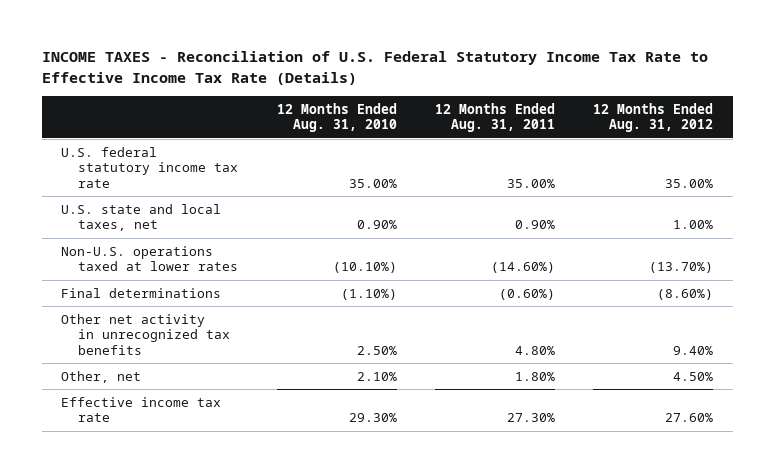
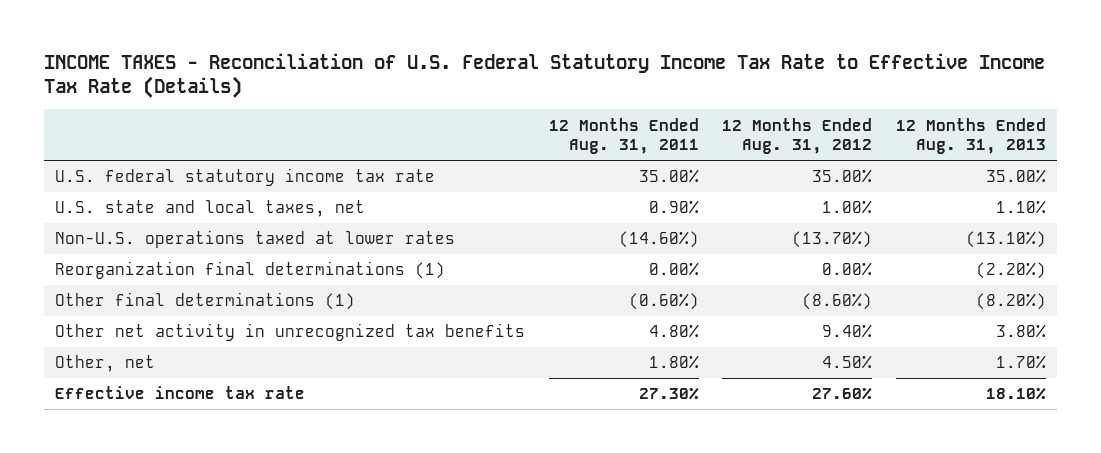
- | 12 Months Ended Aug. 31, 2010 | 12 Months Ended Aug. 31, 2011 | 12 Months Ended Aug. 31, 2012
+ | 12 Months Ended Aug. 31, 2011 | 12 Months Ended Aug. 31, 2012 | 12 Months Ended Aug. 31, 2013
- Final determinations | (1.10%) | (0.60%) | (8.60%)
+ Reorganization final determinations (1) | 0.00% | 0.00% | (2.20%)
+ Other final determinations (1) | (0.60%) | (8.60%) | (8.20%)

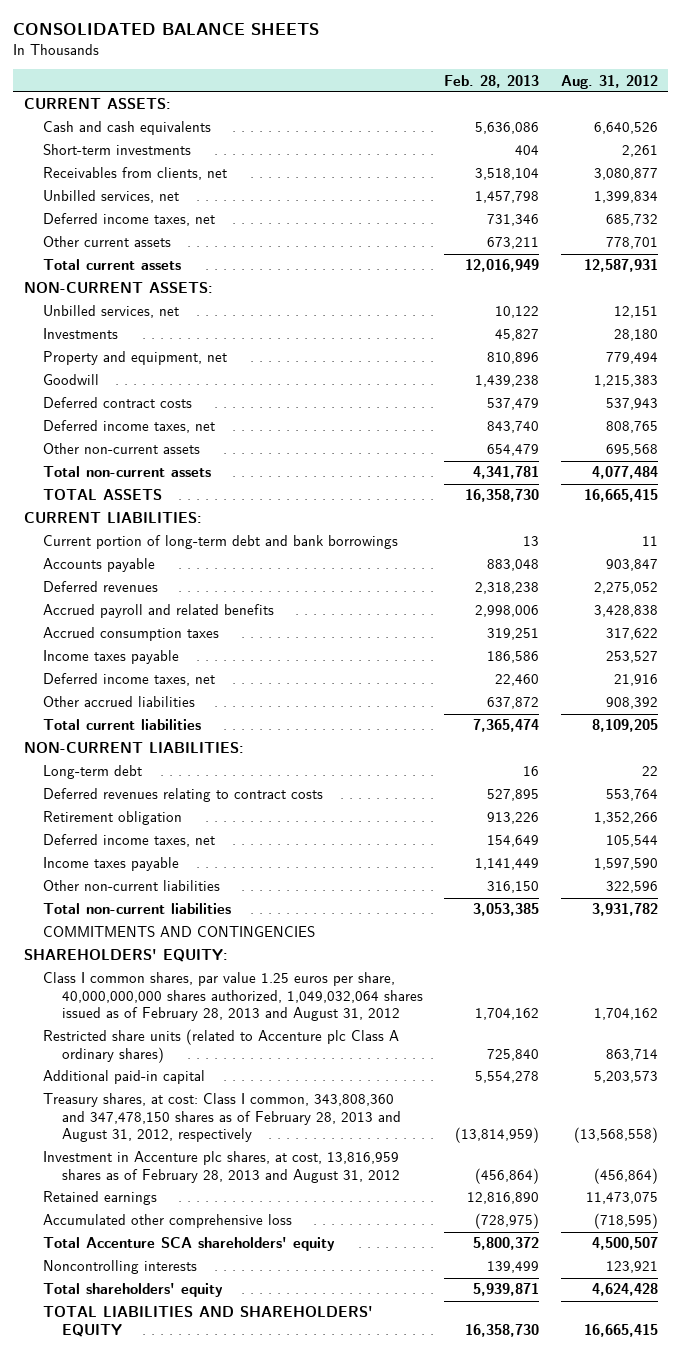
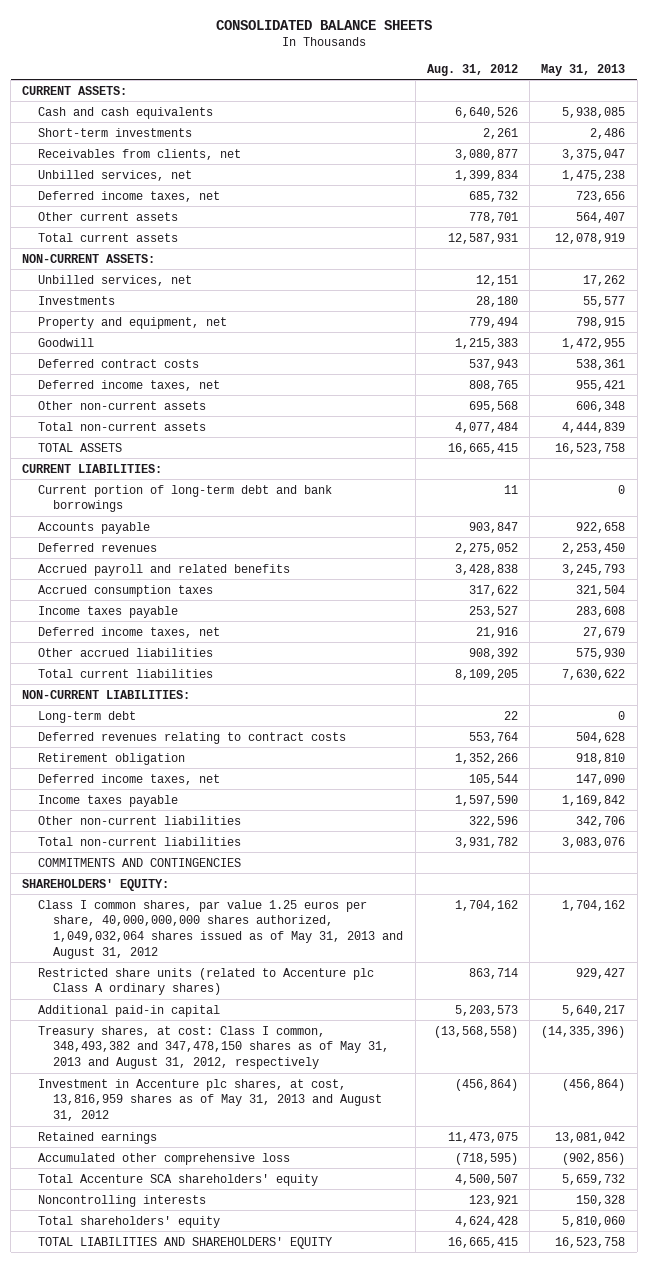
- | Feb. 28, 2013 | Aug. 31, 2012
+ | Aug. 31, 2012 | May 31, 2013
- Class I common shares, par value 1.25 euros per share, 40,000,000,000 shares authorized, 1,049,032,064 shares issued as of February 28, 2013 and August 31, 2012 | 1,704,162 | 1,704,162
+ Class I common shares, par value 1.25 euros per share, 40,000,000,000 shares authorized, 1,049,032,064 shares issued as of May 31, 2013 and August 31, 2012 | 1,704,162 | 1,704,162
- Treasury shares, at cost: Class I common, 343,808,360 and 347,478,150 shares as of February 28, 2013 and August 31, 2012, respectively | (13,814,959) | (13,568,558)
- Investment in Accenture plc shares, at cost, 13,816,959 shares as of February 28, 2013 and August 31, 2012 | (456,864) | (456,864)
+ Treasury shares, at cost: Class I common, 348,493,382 and 347,478,150 shares as of May 31, 2013 and August 31, 2012, respectively | (13,568,558) | (14,335,396)
+ Investment in Accenture plc shares, at cost, 13,816,959 shares as of May 31, 2013 and August 31, 2012 | (456,864) | (456,864)

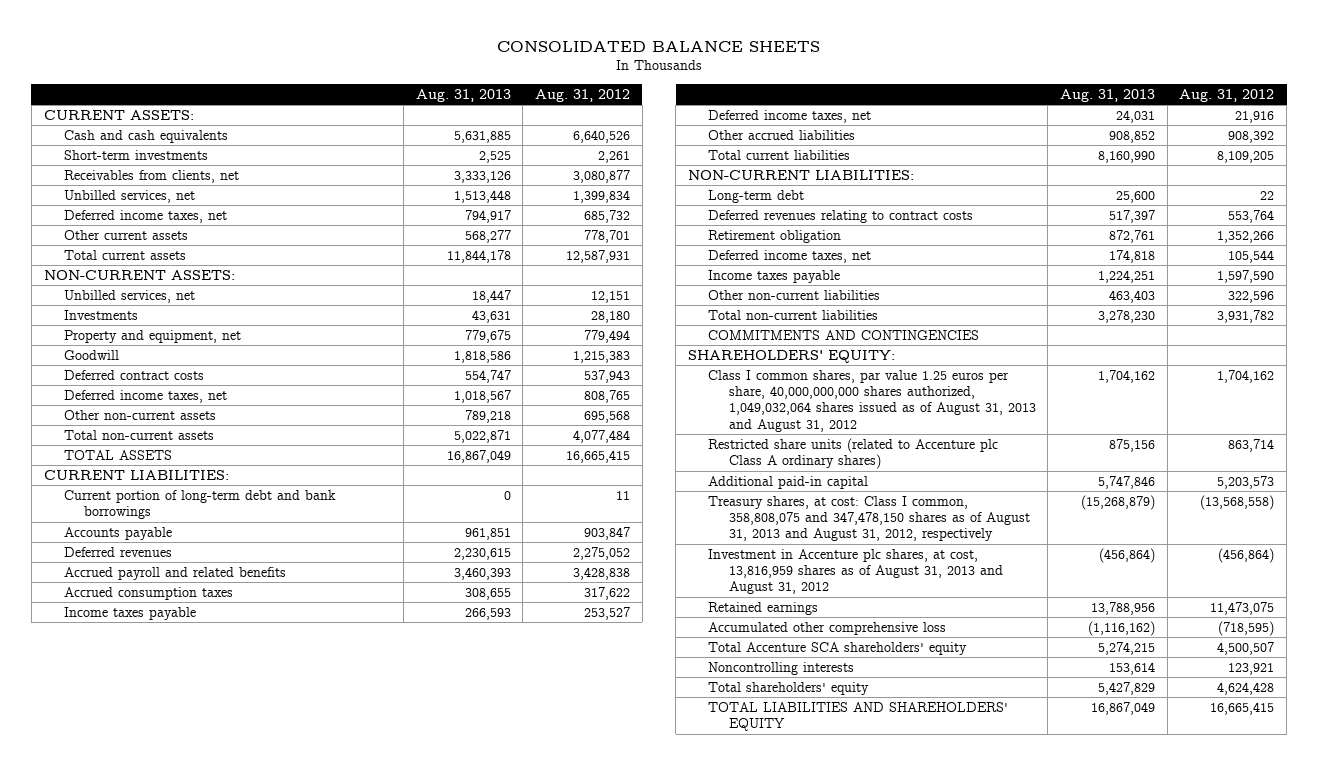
- | Aug. 31, 2012 | May 31, 2013
+ | Aug. 31, 2013 | Aug. 31, 2012
- Class I common shares, par value 1.25 euros per share, 40,000,000,000 shares authorized, 1,049,032,064 shares issued as of May 31, 2013 and August 31, 2012 | 1,704,162 | 1,704,162
+ Class I common shares, par value 1.25 euros per share, 40,000,000,000 shares authorized, 1,049,032,064 shares issued as of August 31, 2013 and August 31, 2012 | 1,704,162 | 1,704,162
- Treasury shares, at cost: Class I common, 348,493,382 and 347,478,150 shares as of May 31, 2013 and August 31, 2012, respectively | (13,568,558) | (14,335,396)
- Investment in Accenture plc shares, at cost, 13,816,959 shares as of May 31, 2013 and August 31, 2012 | (456,864) | (456,864)
+ Treasury shares, at cost: Class I common, 358,808,075 and 347,478,150 shares as of August 31, 2013 and August 31, 2012, respectively | (15,268,879) | (13,568,558)
+ Investment in Accenture plc shares, at cost, 13,816,959 shares as of August 31, 2013 and August 31, 2012 | (456,864) | (456,864)

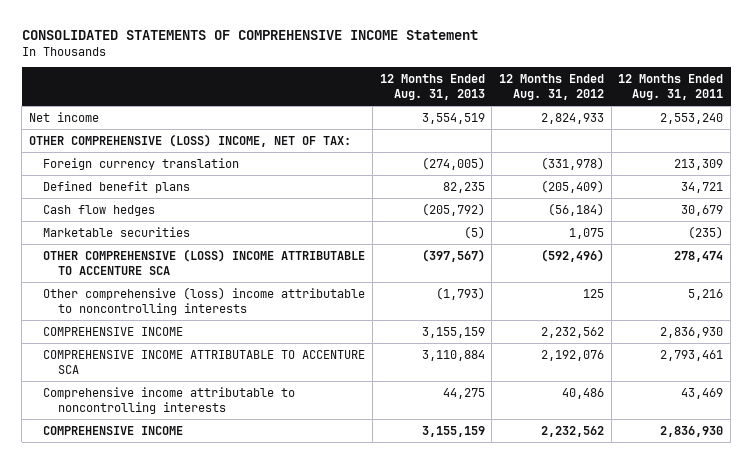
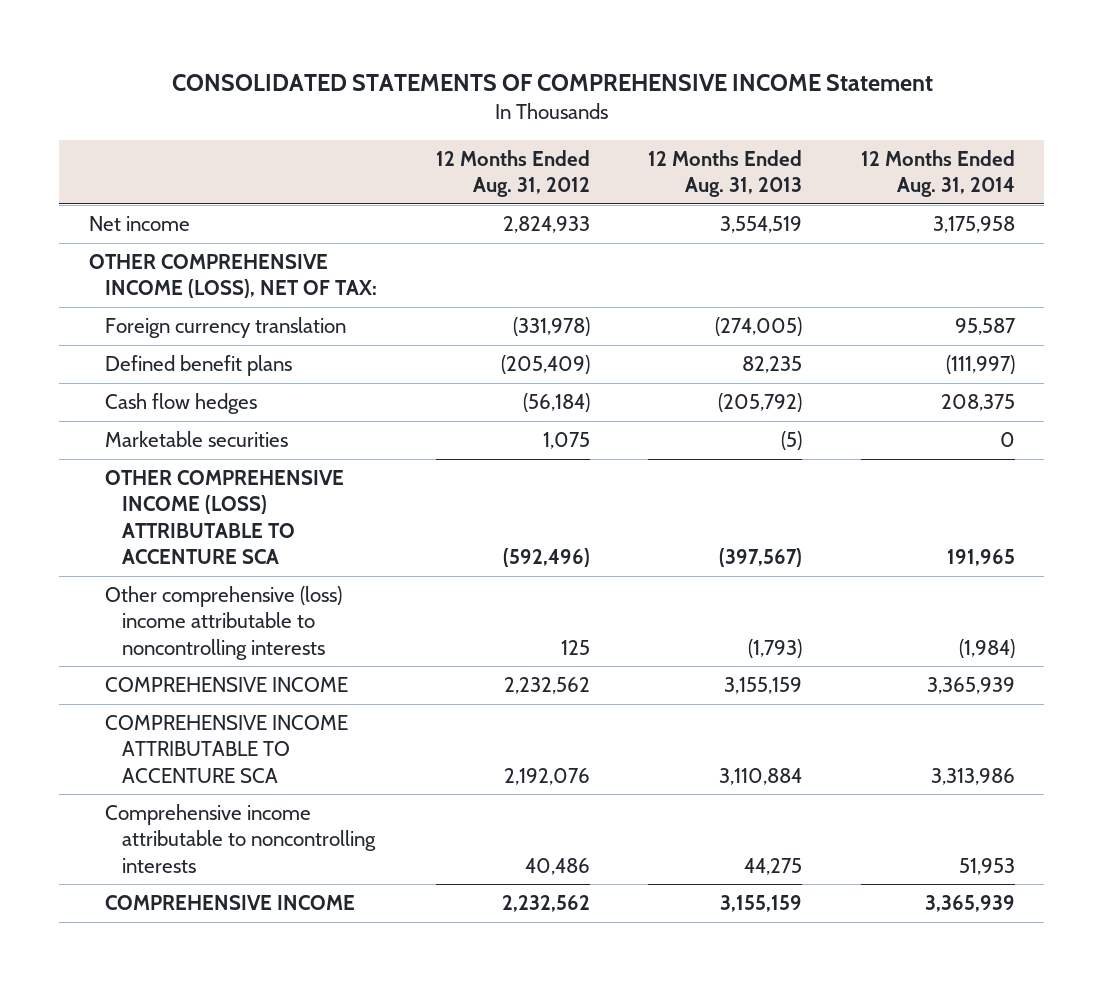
- | 12 Months Ended Aug. 31, 2013 | 12 Months Ended Aug. 31, 2012 | 12 Months Ended Aug. 31, 2011
+ | 12 Months Ended Aug. 31, 2012 | 12 Months Ended Aug. 31, 2013 | 12 Months Ended Aug. 31, 2014
- OTHER COMPREHENSIVE (LOSS) INCOME, NET OF TAX:
+ OTHER COMPREHENSIVE INCOME (LOSS), NET OF TAX:
- OTHER COMPREHENSIVE (LOSS) INCOME ATTRIBUTABLE TO ACCENTURE SCA | (397,567) | (592,496) | 278,474
+ OTHER COMPREHENSIVE INCOME (LOSS) ATTRIBUTABLE TO ACCENTURE SCA | (592,496) | (397,567) | 191,965

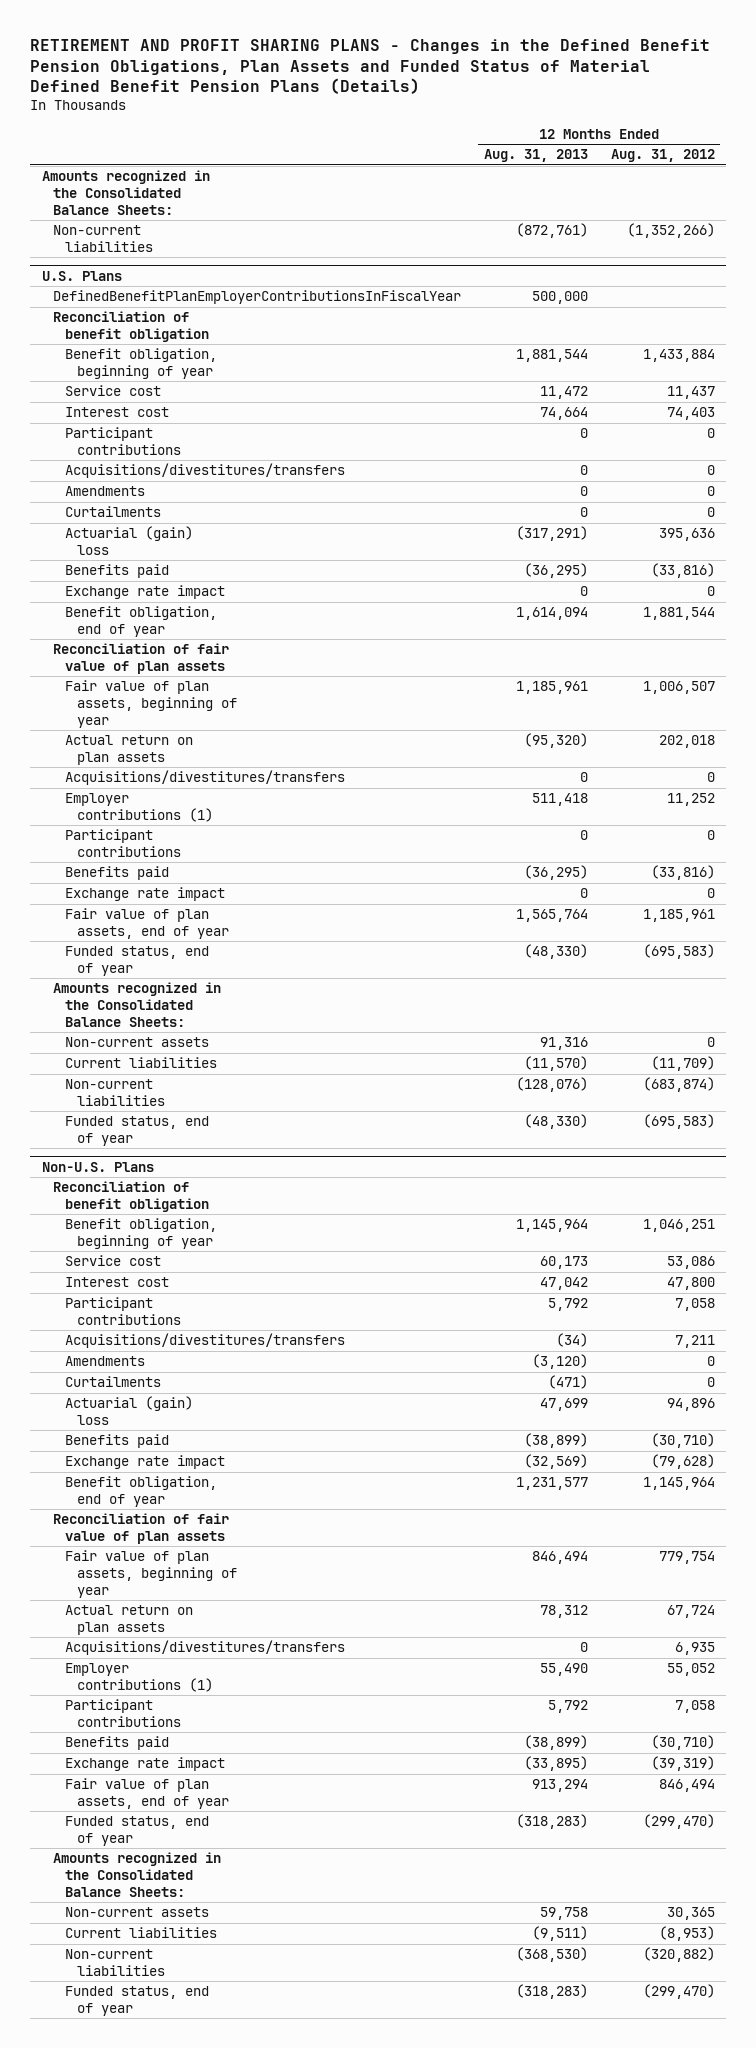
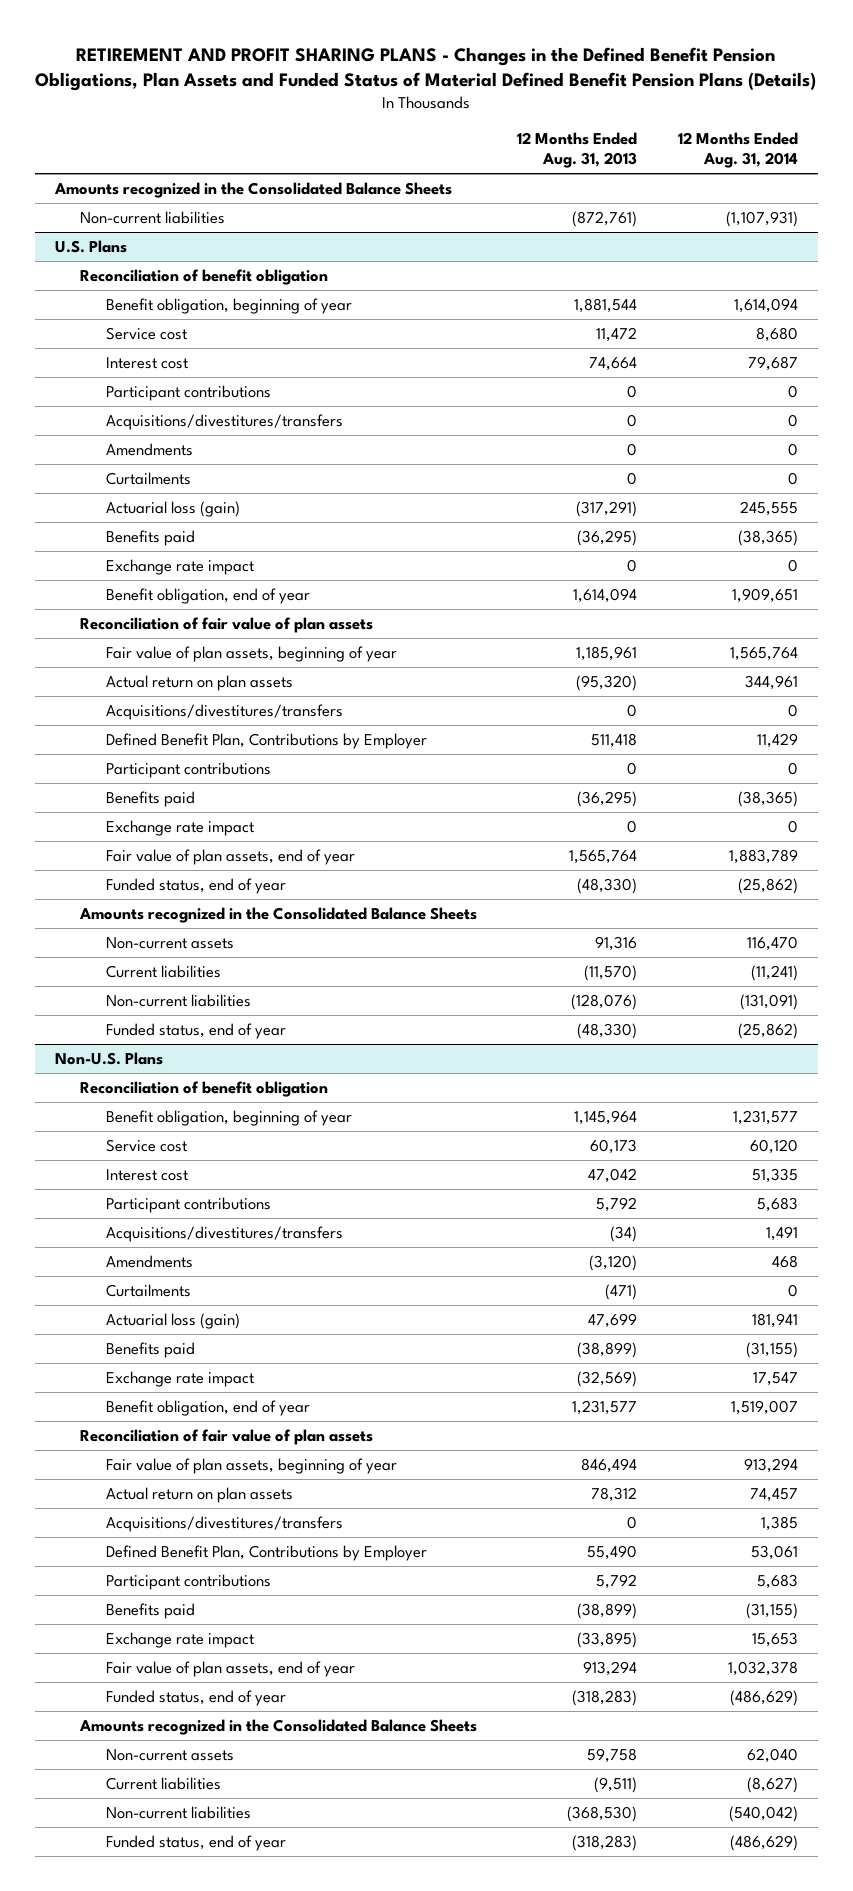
- | 12 Months Ended Aug. 31, 2013 | 12 Months Ended Aug. 31, 2012
+ | 12 Months Ended Aug. 31, 2013 | 12 Months Ended Aug. 31, 2014
- Amounts recognized in the Consolidated Balance Sheets:
+ Amounts recognized in the Consolidated Balance Sheets
@ U.S. Plans
- DefinedBenefitPlanEmployerContributionsInFiscalYear | 500,000 |
- Actuarial (gain) loss | (317,291) | 395,636
+ Actuarial loss (gain) | (317,291) | 245,555
- Employer contributions (1) | 511,418 | 11,252
+ Defined Benefit Plan, Contributions by Employer | 511,418 | 11,429
- Amounts recognized in the Consolidated Balance Sheets:
+ Amounts recognized in the Consolidated Balance Sheets
@ Non-U.S. Plans
- Actuarial (gain) loss | 47,699 | 94,896
+ Actuarial loss (gain) | 47,699 | 181,941
- Employer contributions (1) | 55,490 | 55,052
+ Defined Benefit Plan, Contributions by Employer | 55,490 | 53,061
- Amounts recognized in the Consolidated Balance Sheets:
+ Amounts recognized in the Consolidated Balance Sheets

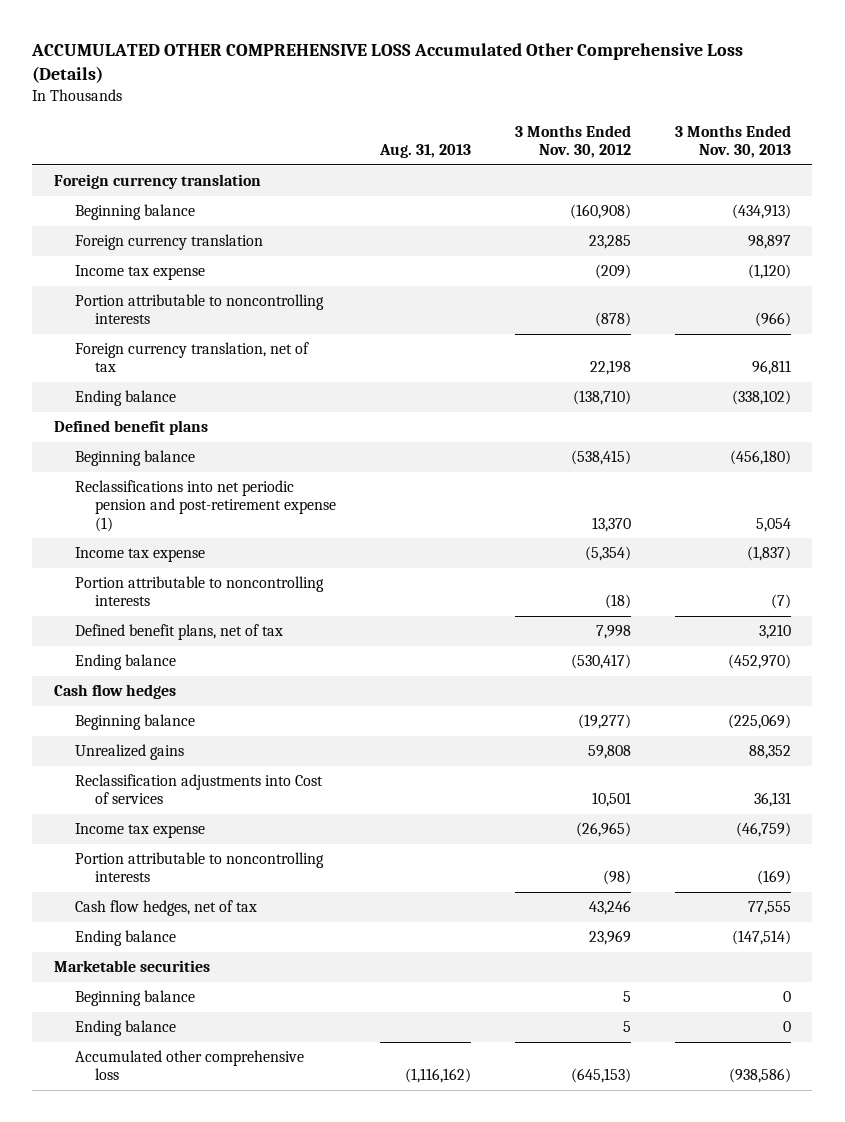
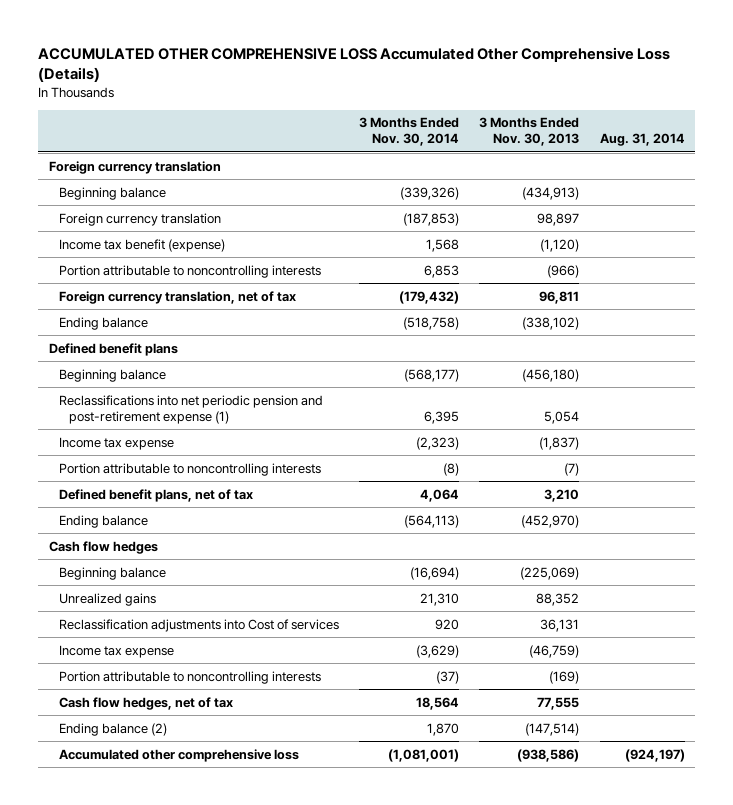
- | Aug. 31, 2013 | 3 Months Ended Nov. 30, 2012 | 3 Months Ended Nov. 30, 2013
+ | 3 Months Ended Nov. 30, 2014 | 3 Months Ended Nov. 30, 2013 | Aug. 31, 2014
- Income tax expense | | (209) | (1,120)
+ Income tax benefit (expense) | 1,568 | (1,120) |
- Ending balance | | 23,969 | (147,514)
- Marketable securities
- Beginning balance | | 5 | 0
- Ending balance | | 5 | 0
+ Ending balance (2) | 1,870 | (147,514) |

